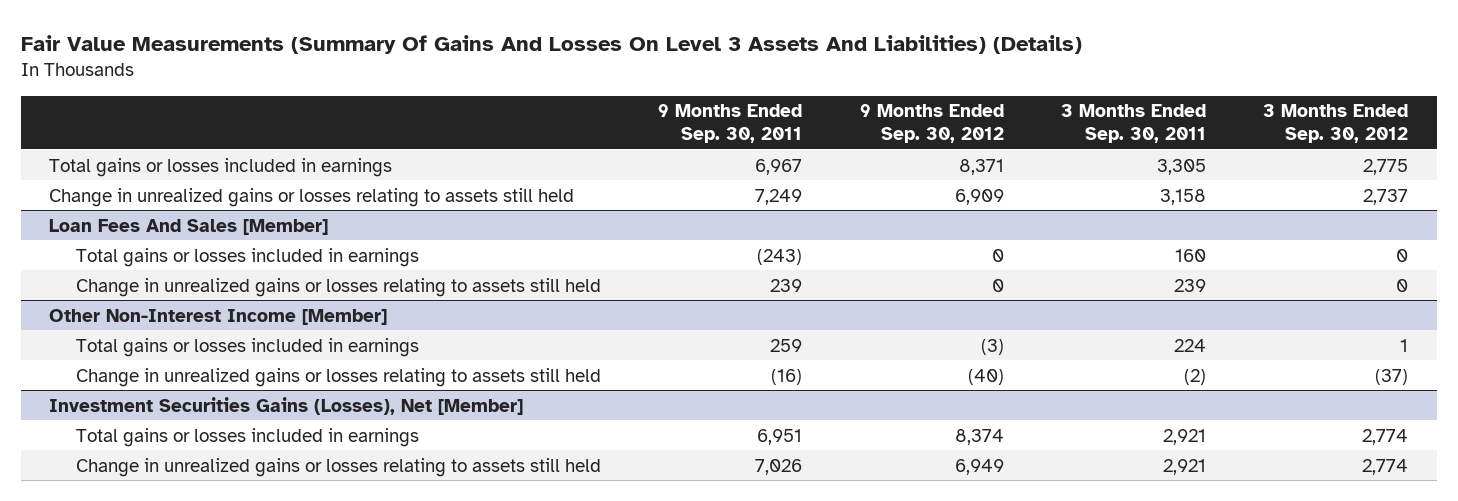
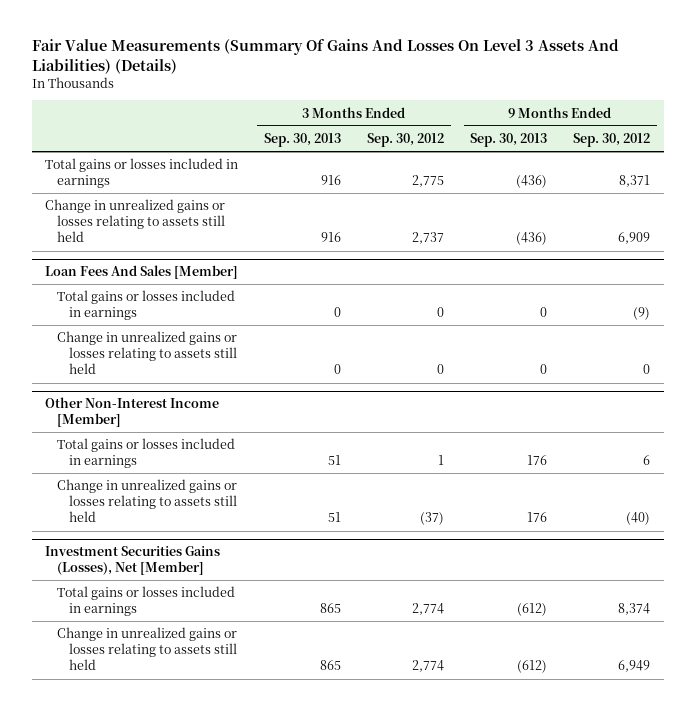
- | 9 Months Ended Sep. 30, 2011 | 9 Months Ended Sep. 30, 2012 | 3 Months Ended Sep. 30, 2011 | 3 Months Ended Sep. 30, 2012
+ | 3 Months Ended Sep. 30, 2013 | 3 Months Ended Sep. 30, 2012 | 9 Months Ended Sep. 30, 2013 | 9 Months Ended Sep. 30, 2012
@ Loan Fees And Sales [Member]
- Total gains or losses included in earnings | (243) | 0 | 160 | 0
+ Total gains or losses included in earnings | 0 | 0 | 0 | (9)
@ Other Non-Interest Income [Member]
- Total gains or losses included in earnings | 259 | (3) | 224 | 1
+ Total gains or losses included in earnings | 51 | 1 | 176 | 6

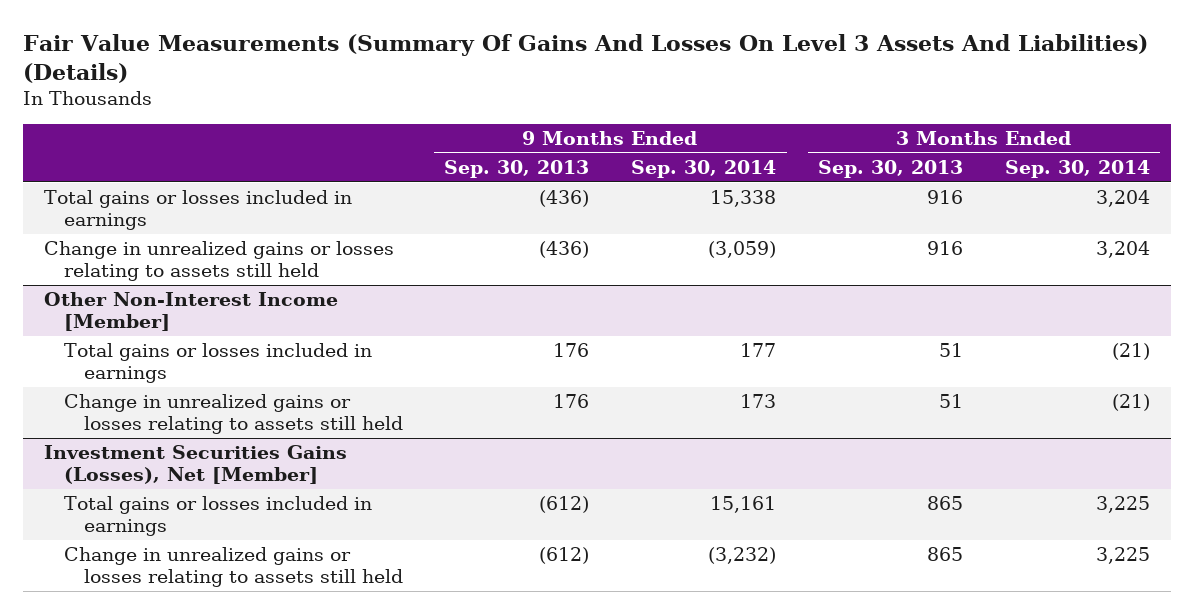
- | 3 Months Ended Sep. 30, 2013 | 3 Months Ended Sep. 30, 2012 | 9 Months Ended Sep. 30, 2013 | 9 Months Ended Sep. 30, 2012
+ | 9 Months Ended Sep. 30, 2013 | 9 Months Ended Sep. 30, 2014 | 3 Months Ended Sep. 30, 2013 | 3 Months Ended Sep. 30, 2014
- Loan Fees And Sales [Member]
- Total gains or losses included in earnings | 0 | 0 | 0 | (9)
- Change in unrealized gains or losses relating to assets still held | 0 | 0 | 0 | 0

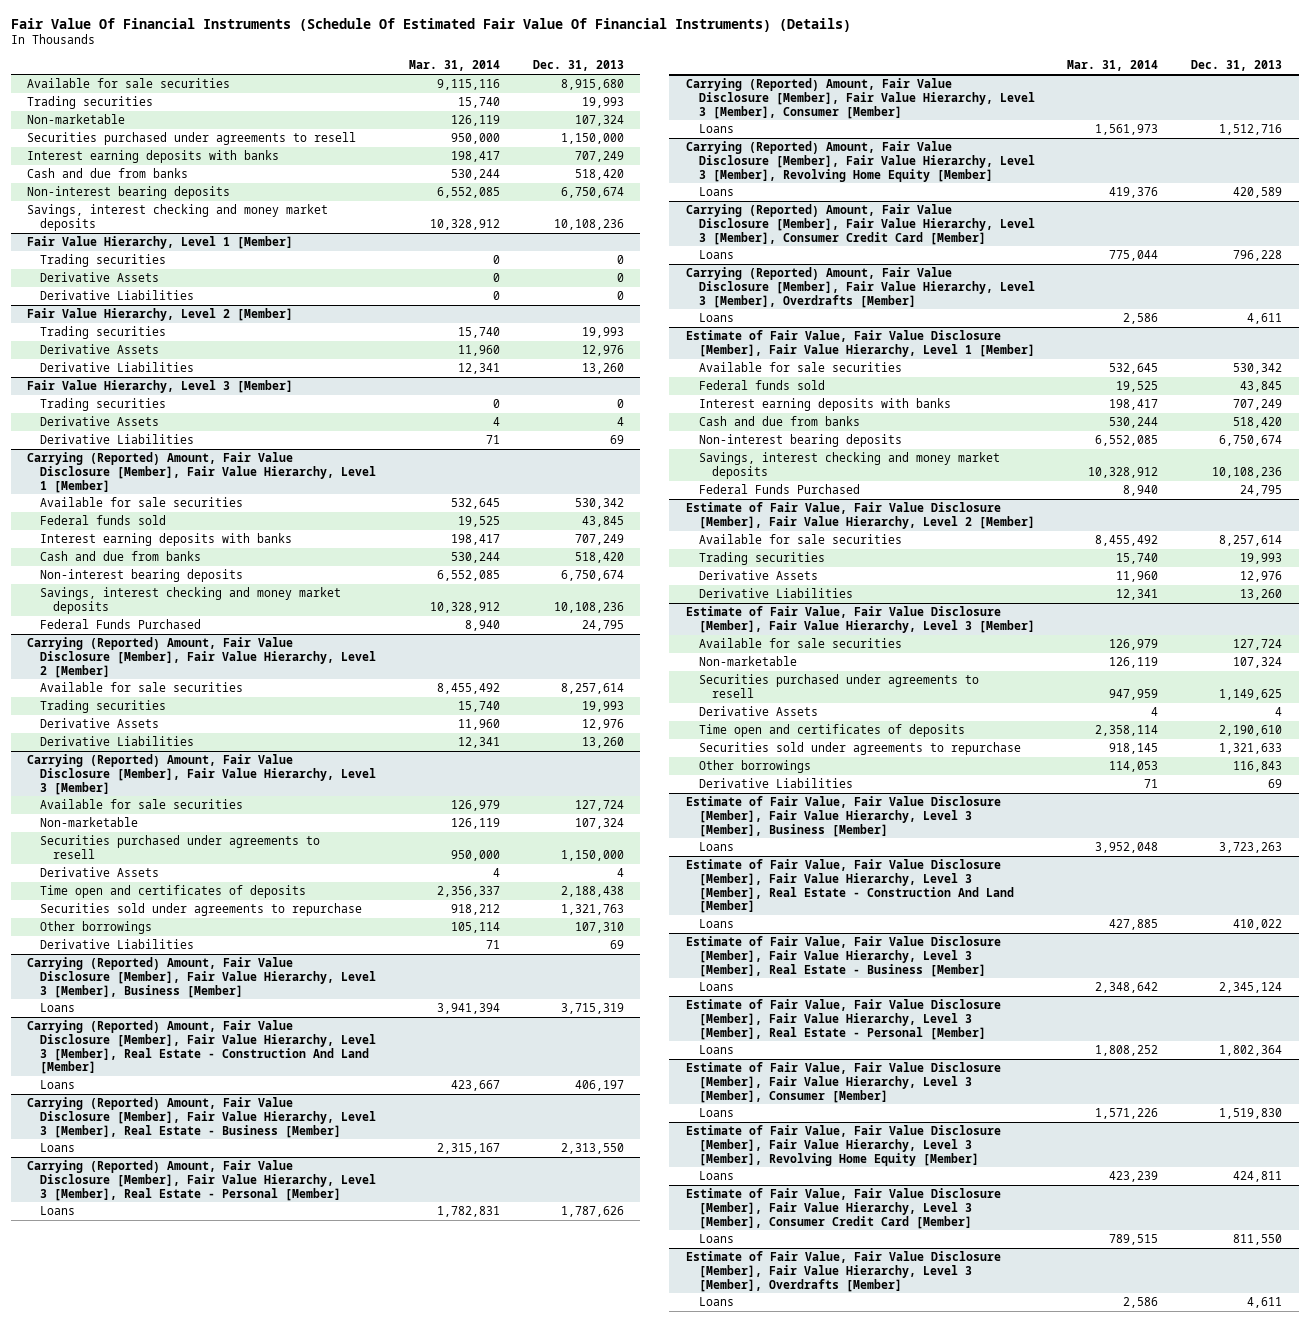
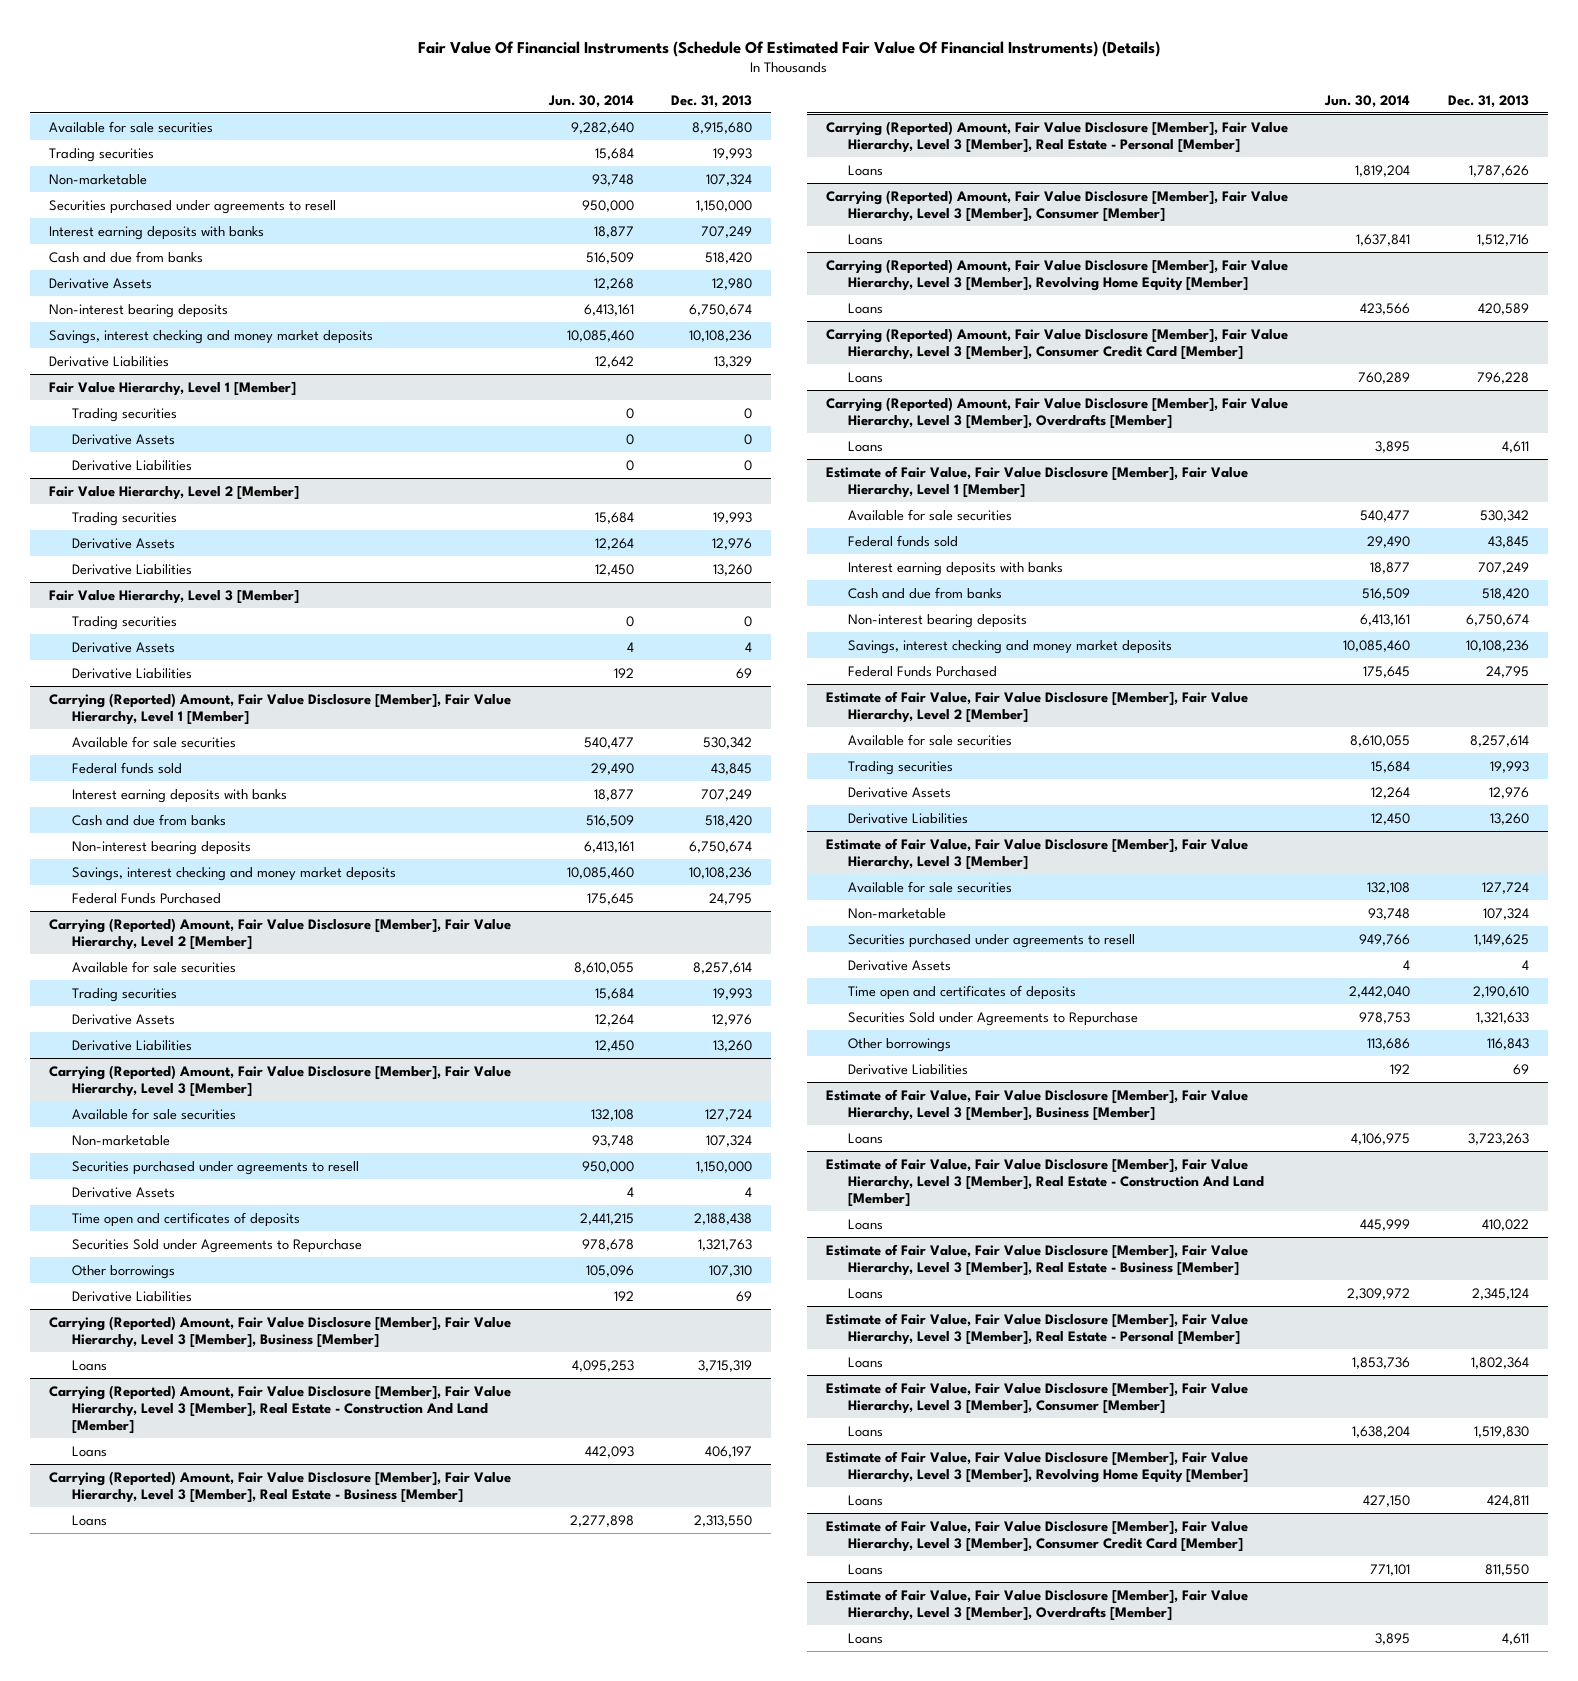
- | Mar. 31, 2014 | Dec. 31, 2013
+ | Jun. 30, 2014 | Dec. 31, 2013
+ Derivative Assets | 12,268 | 12,980
+ Derivative Liabilities | 12,642 | 13,329
@ Carrying (Reported) Amount, Fair Value Disclosure [Member], Fair Value Hierarchy, Level 3 [Member]
- Securities sold under agreements to repurchase | 918,212 | 1,321,763
+ Securities Sold under Agreements to Repurchase | 978,678 | 1,321,763
@ Estimate of Fair Value, Fair Value Disclosure [Member], Fair Value Hierarchy, Level 3 [Member]
- Securities sold under agreements to repurchase | 918,145 | 1,321,633
+ Securities Sold under Agreements to Repurchase | 978,753 | 1,321,633

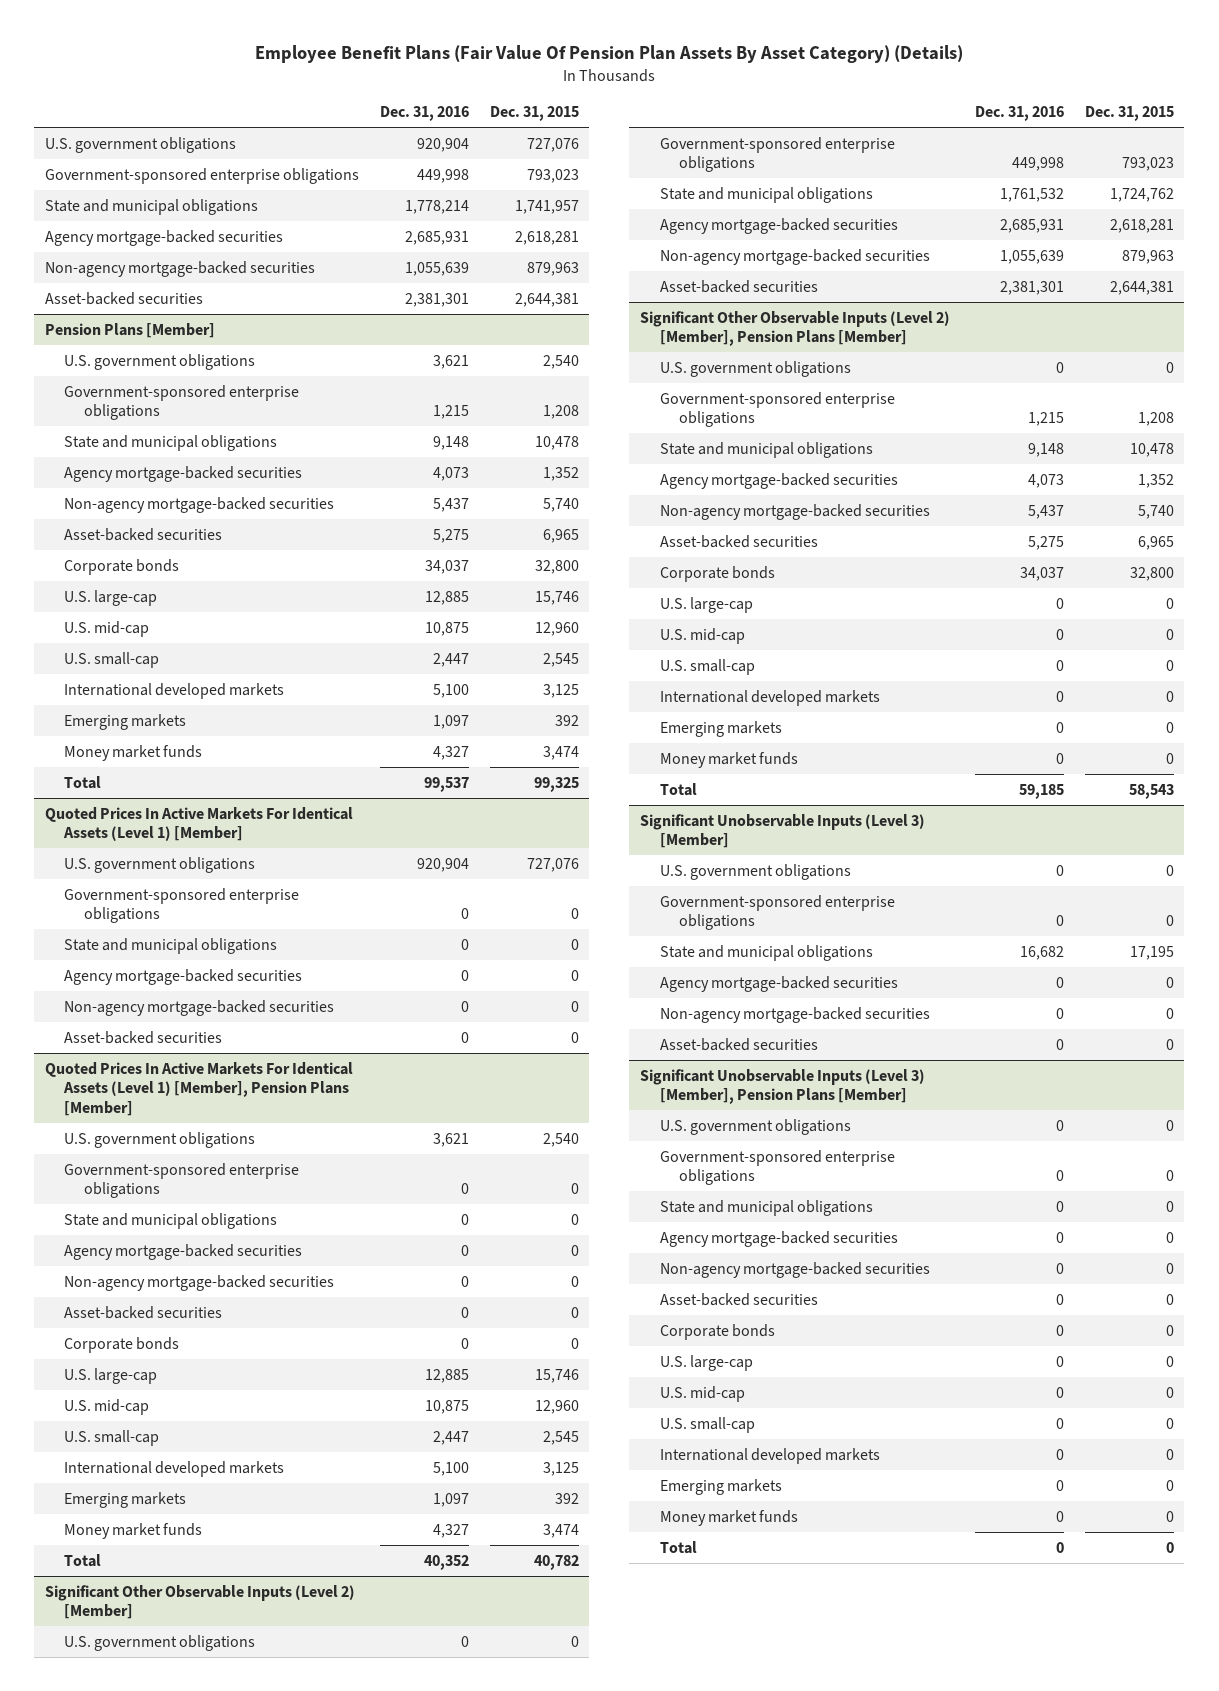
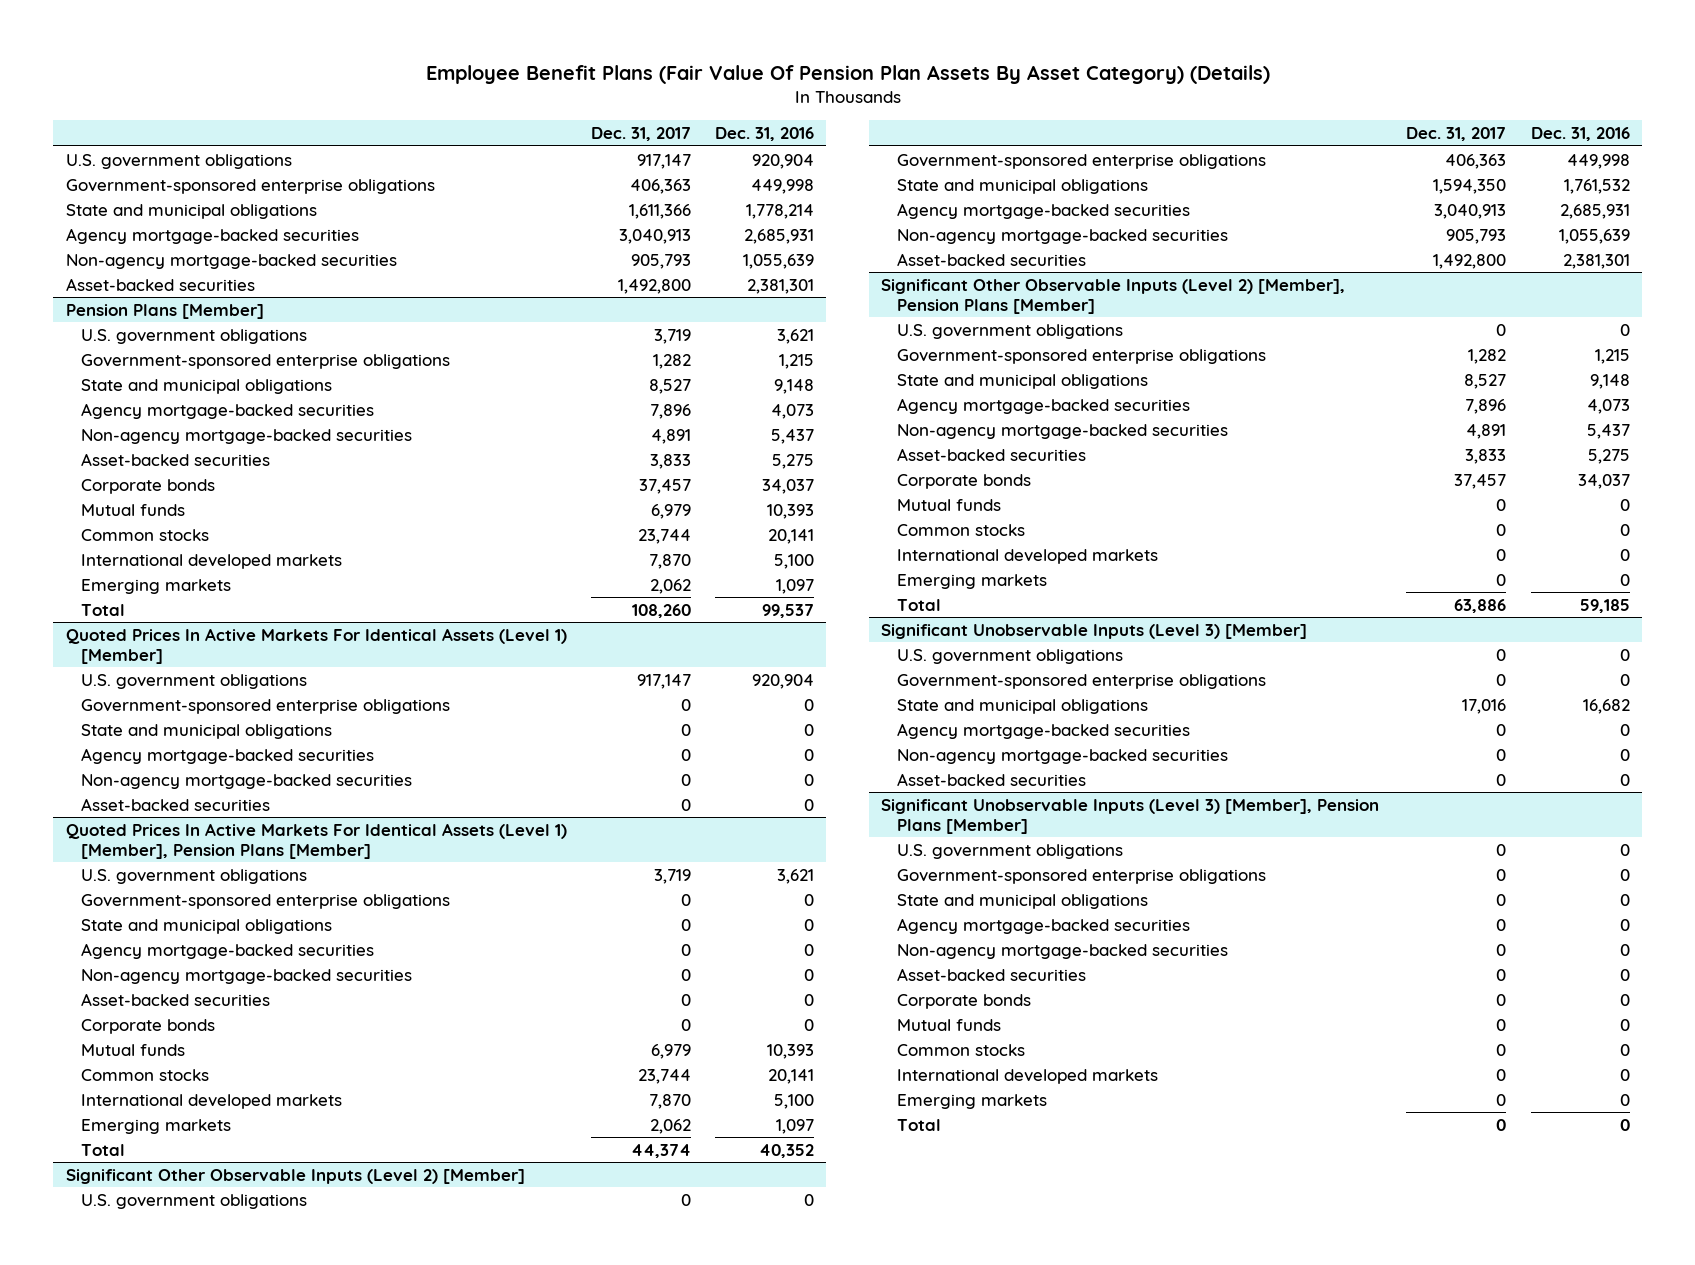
- | Dec. 31, 2016 | Dec. 31, 2015
+ | Dec. 31, 2017 | Dec. 31, 2016
@ Pension Plans [Member]
- U.S. large-cap | 12,885 | 15,746
- U.S. mid-cap | 10,875 | 12,960
- U.S. small-cap | 2,447 | 2,545
+ Mutual funds | 6,979 | 10,393
+ Common stocks | 23,744 | 20,141
- Money market funds | 4,327 | 3,474
@ Quoted Prices In Active Markets For Identical Assets (Level 1) [Member], Pension Plans [Member]
- U.S. large-cap | 12,885 | 15,746
- U.S. mid-cap | 10,875 | 12,960
- U.S. small-cap | 2,447 | 2,545
+ Mutual funds | 6,979 | 10,393
+ Common stocks | 23,744 | 20,141
- Money market funds | 4,327 | 3,474
@ Significant Other Observable Inputs (Level 2) [Member], Pension Plans [Member]
- U.S. large-cap | 0 | 0
- U.S. mid-cap | 0 | 0
- U.S. small-cap | 0 | 0
+ Mutual funds | 0 | 0
+ Common stocks | 0 | 0
- Money market funds | 0 | 0
@ Significant Unobservable Inputs (Level 3) [Member], Pension Plans [Member]
- U.S. large-cap | 0 | 0
- U.S. mid-cap | 0 | 0
- U.S. small-cap | 0 | 0
+ Mutual funds | 0 | 0
+ Common stocks | 0 | 0
- Money market funds | 0 | 0

